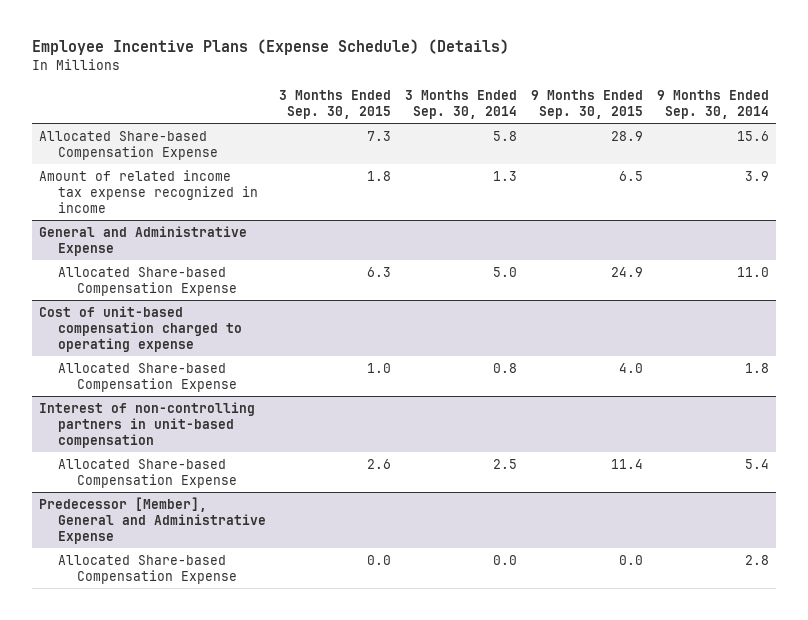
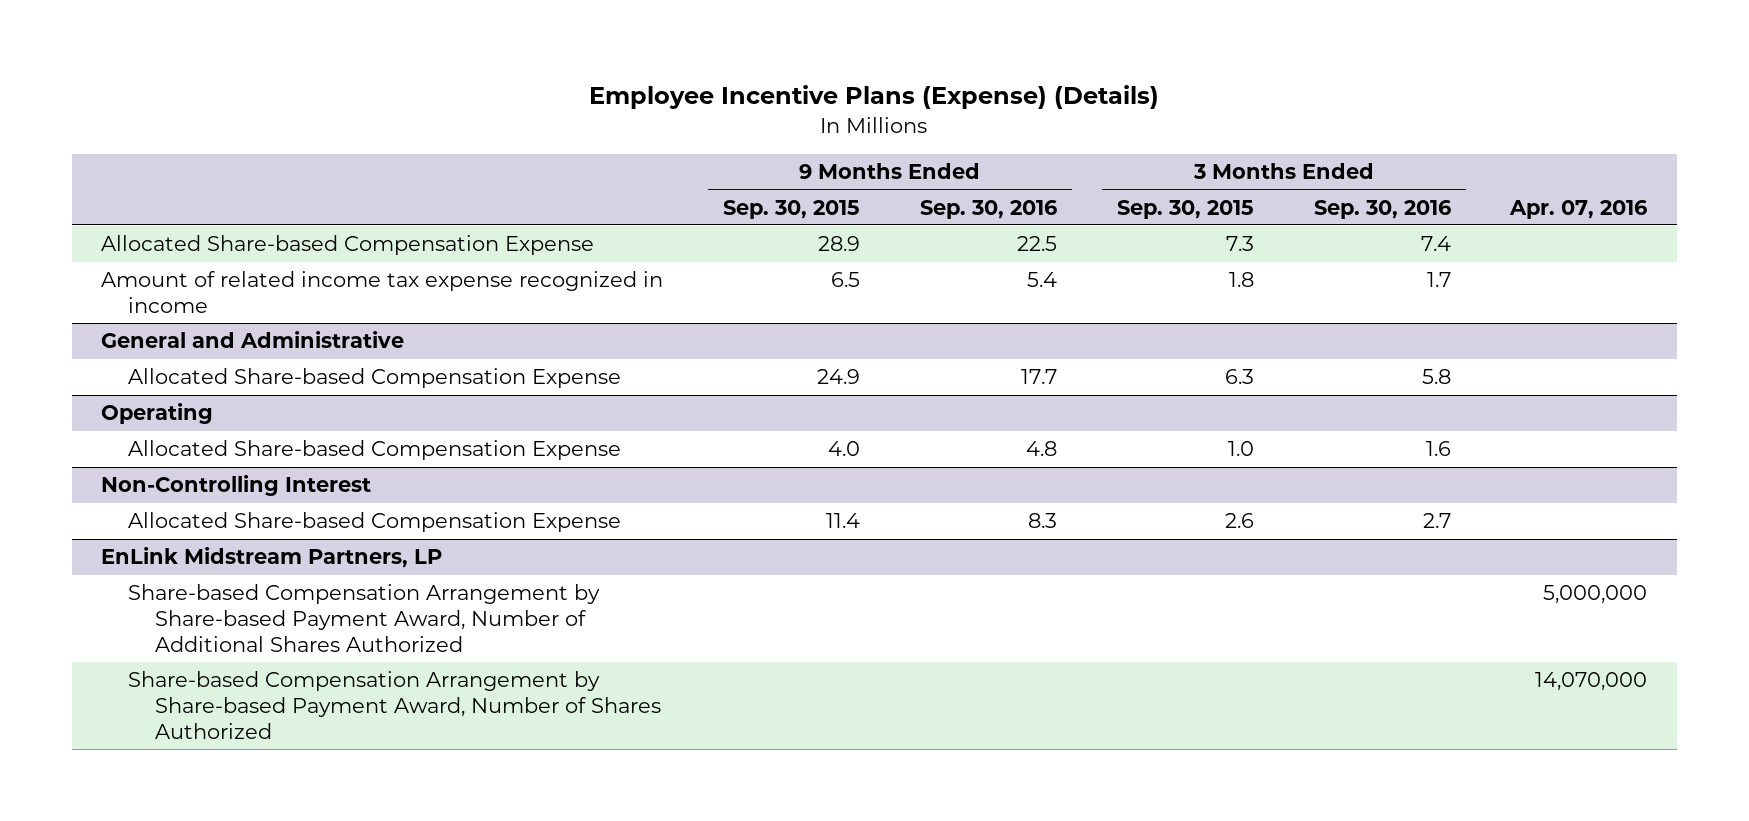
- Employee Incentive Plans (Expense Schedule) (Details)
+ Employee Incentive Plans (Expense) (Details)
- | 3 Months Ended Sep. 30, 2015 | 3 Months Ended Sep. 30, 2014 | 9 Months Ended Sep. 30, 2015 | 9 Months Ended Sep. 30, 2014
+ | 9 Months Ended Sep. 30, 2015 | 9 Months Ended Sep. 30, 2016 | 3 Months Ended Sep. 30, 2015 | 3 Months Ended Sep. 30, 2016 | Apr. 07, 2016
- General and Administrative Expense
+ General and Administrative
- Cost of unit-based compensation charged to operating expense
+ Operating
- Interest of non-controlling partners in unit-based compensation
+ Non-Controlling Interest
- Predecessor [Member], General and Administrative Expense
- Allocated Share-based Compensation Expense | 0.0 | 0.0 | 0.0 | 2.8
+ EnLink Midstream Partners, LP
+ Share-based Compensation Arrangement by Share-based Payment Award, Number of Additional Shares Authorized | | | | | 5,000,000
+ Share-based Compensation Arrangement by Share-based Payment Award, Number of Shares Authorized | | | | | 14,070,000

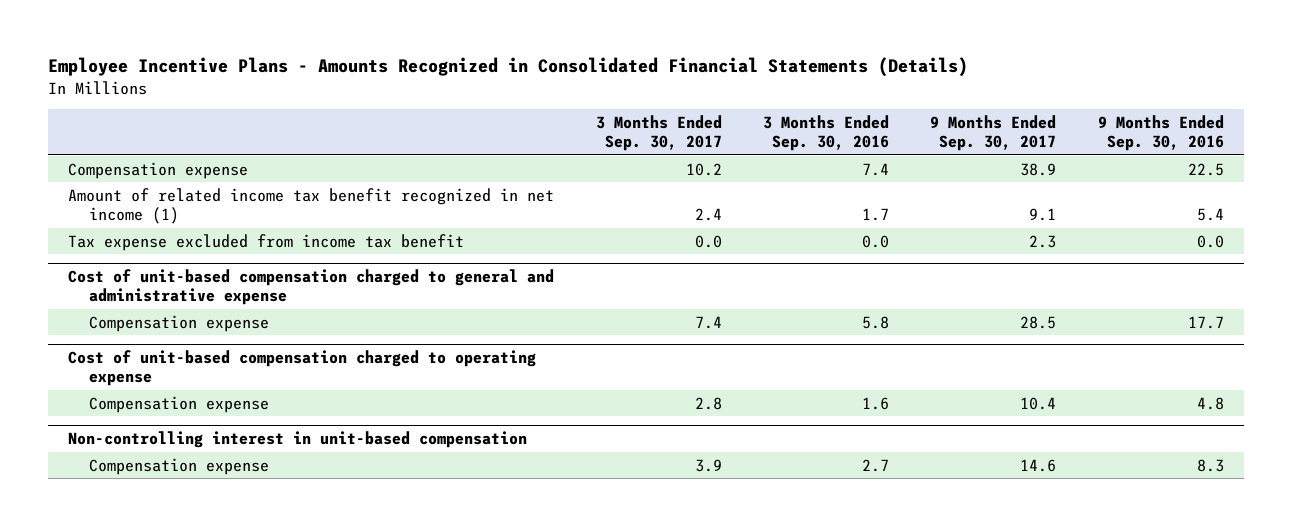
- Employee Incentive Plans (Expense) (Details)
+ Employee Incentive Plans - Amounts Recognized in Consolidated Financial Statements (Details)
- | 9 Months Ended Sep. 30, 2015 | 9 Months Ended Sep. 30, 2016 | 3 Months Ended Sep. 30, 2015 | 3 Months Ended Sep. 30, 2016 | Apr. 07, 2016
+ | 3 Months Ended Sep. 30, 2017 | 3 Months Ended Sep. 30, 2016 | 9 Months Ended Sep. 30, 2017 | 9 Months Ended Sep. 30, 2016
- Allocated Share-based Compensation Expense | 28.9 | 22.5 | 7.3 | 7.4 |
- Amount of related income tax expense recognized in income | 6.5 | 5.4 | 1.8 | 1.7 |
- General and Administrative
- Allocated Share-based Compensation Expense | 24.9 | 17.7 | 6.3 | 5.8 |
- Operating
- Allocated Share-based Compensation Expense | 4.0 | 4.8 | 1.0 | 1.6 |
- Non-Controlling Interest
- Allocated Share-based Compensation Expense | 11.4 | 8.3 | 2.6 | 2.7 |
- EnLink Midstream Partners, LP
- Share-based Compensation Arrangement by Share-based Payment Award, Number of Additional Shares Authorized | | | | | 5,000,000
- Share-based Compensation Arrangement by Share-based Payment Award, Number of Shares Authorized | | | | | 14,070,000
+ Compensation expense | 10.2 | 7.4 | 38.9 | 22.5
+ Amount of related income tax benefit recognized in net income (1) | 2.4 | 1.7 | 9.1 | 5.4
+ Tax expense excluded from income tax benefit | 0.0 | 0.0 | 2.3 | 0.0
+ Cost of unit-based compensation charged to general and administrative expense
+ Compensation expense | 7.4 | 5.8 | 28.5 | 17.7
+ Cost of unit-based compensation charged to operating expense
+ Compensation expense | 2.8 | 1.6 | 10.4 | 4.8
+ Non-controlling interest in unit-based compensation
+ Compensation expense | 3.9 | 2.7 | 14.6 | 8.3

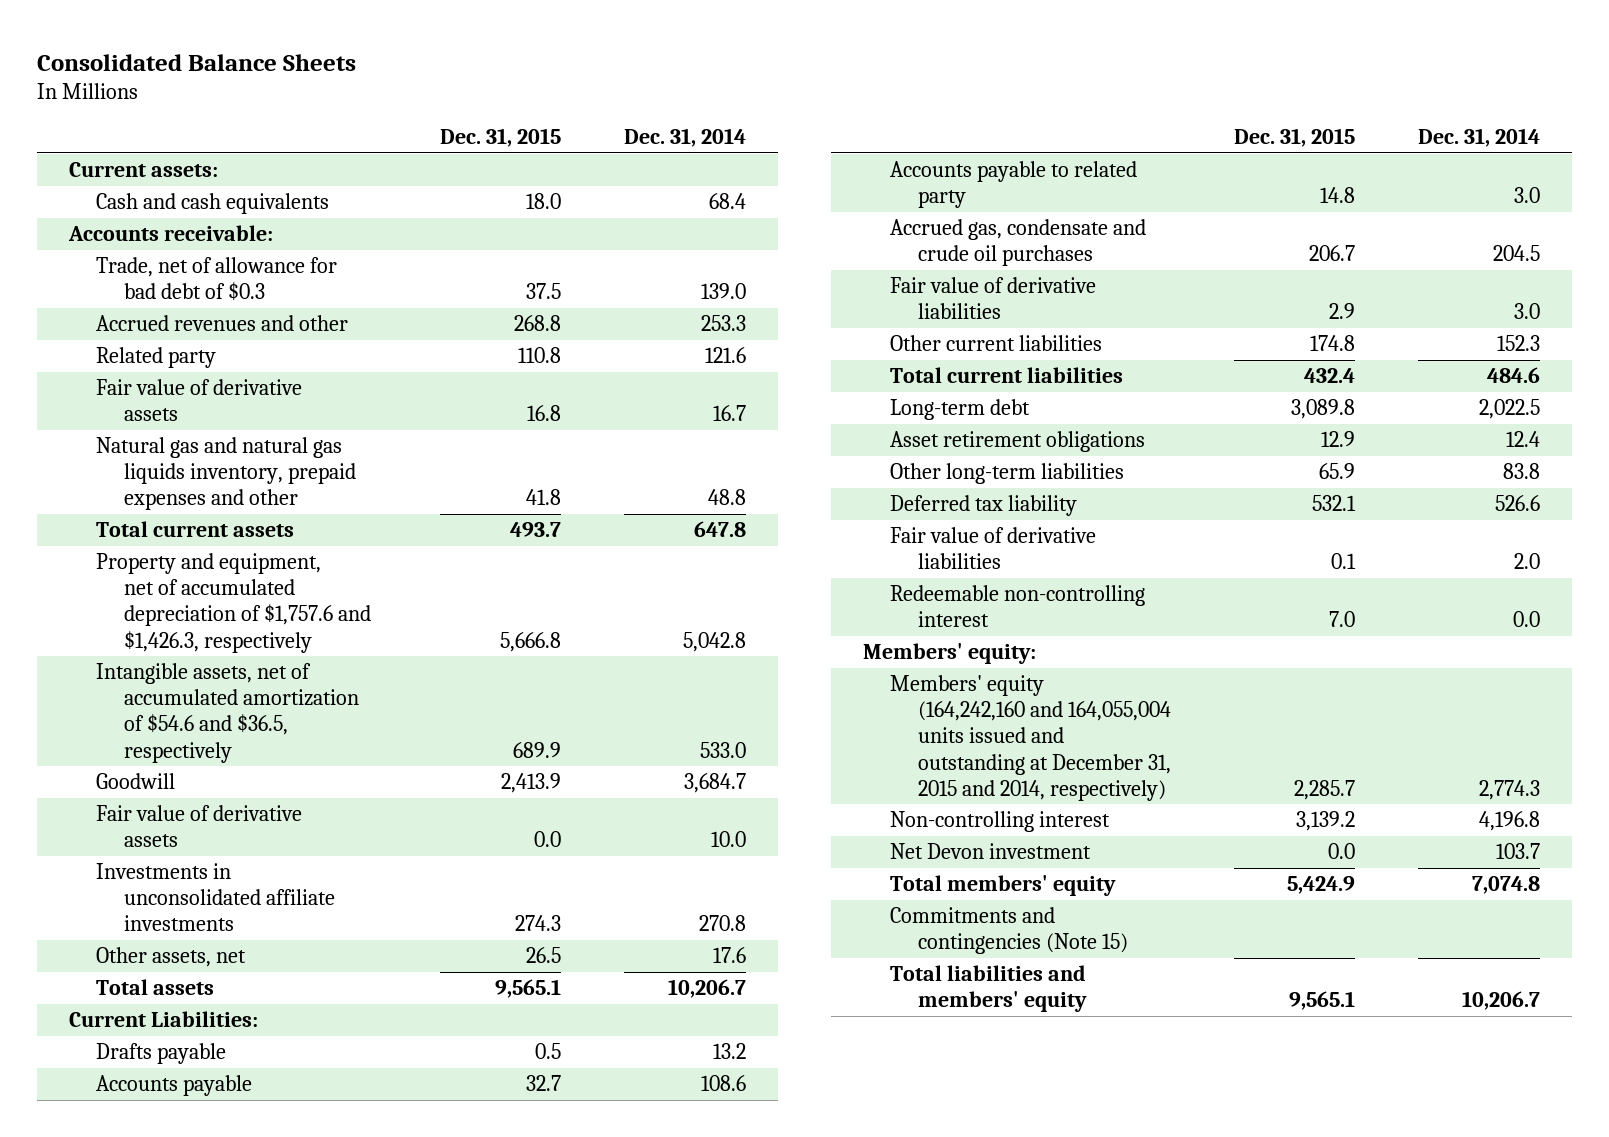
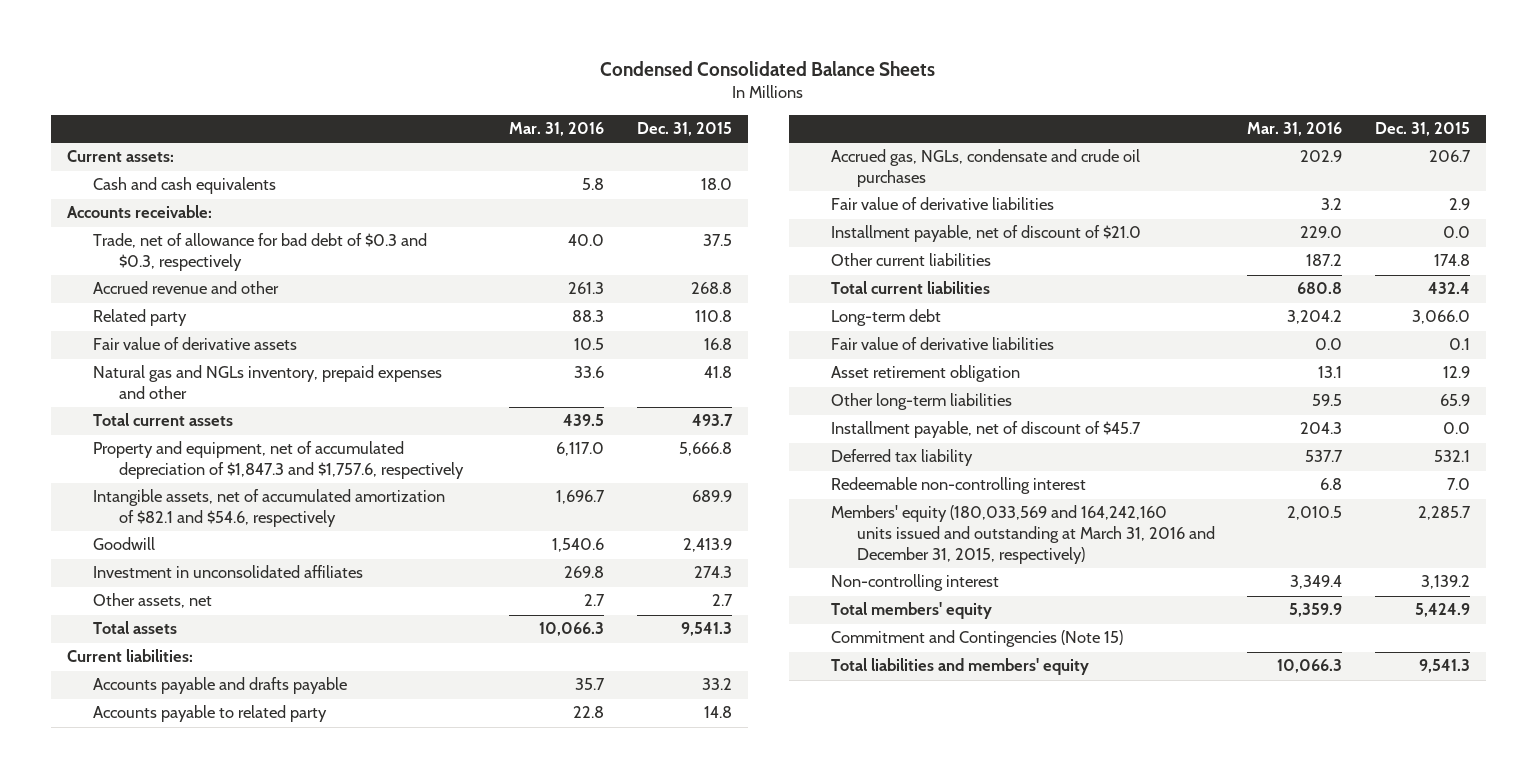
- Consolidated Balance Sheets
+ Condensed Consolidated Balance Sheets
- | Dec. 31, 2015 | Dec. 31, 2014
+ | Mar. 31, 2016 | Dec. 31, 2015
- Trade, net of allowance for bad debt of $0.3 | 37.5 | 139.0
- Accrued revenues and other | 268.8 | 253.3
+ Trade, net of allowance for bad debt of $0.3 and $0.3, respectively | 40.0 | 37.5
+ Accrued revenue and other | 261.3 | 268.8
- Natural gas and natural gas liquids inventory, prepaid expenses and other | 41.8 | 48.8
+ Natural gas and NGLs inventory, prepaid expenses and other | 33.6 | 41.8
- Property and equipment, net of accumulated depreciation of $1,757.6 and $1,426.3, respectively | 5,666.8 | 5,042.8
- Intangible assets, net of accumulated amortization of $54.6 and $36.5, respectively | 689.9 | 533.0
+ Property and equipment, net of accumulated depreciation of $1,847.3 and $1,757.6, respectively | 6,117.0 | 5,666.8
+ Intangible assets, net of accumulated amortization of $82.1 and $54.6, respectively | 1,696.7 | 689.9
- Fair value of derivative assets | 0.0 | 10.0
- Investments in unconsolidated affiliate investments | 274.3 | 270.8
- Other assets, net | 26.5 | 17.6
- Total assets | 9,565.1 | 10,206.7
- Current Liabilities:
- Drafts payable | 0.5 | 13.2
- Accounts payable | 32.7 | 108.6
+ Investment in unconsolidated affiliates | 269.8 | 274.3
+ Other assets, net | 2.7 | 2.7
+ Total assets | 10,066.3 | 9,541.3
+ Current liabilities:
+ Accounts payable and drafts payable | 35.7 | 33.2
- Accrued gas, condensate and crude oil purchases | 206.7 | 204.5
+ Accrued gas, NGLs, condensate and crude oil purchases | 202.9 | 206.7
+ Installment payable, net of discount of $21.0 | 229.0 | 0.0
- Long-term debt | 3,089.8 | 2,022.5
- Asset retirement obligations | 12.9 | 12.4
+ Long-term debt | 3,204.2 | 3,066.0
moved up: Fair value of derivative liabilities | 0.0 | 0.1
+ Asset retirement obligation | 13.1 | 12.9
+ Installment payable, net of discount of $45.7 | 204.3 | 0.0
- Members' equity:
- Members' equity (164,242,160 and 164,055,004 units issued and outstanding at December 31, 2015 and 2014, respectively) | 2,285.7 | 2,774.3
+ Members' equity (180,033,569 and 164,242,160 units issued and outstanding at March 31, 2016 and December 31, 2015, respectively) | 2,010.5 | 2,285.7
- Net Devon investment | 0.0 | 103.7
- Commitments and contingencies (Note 15)
- Total liabilities and members' equity | 9,565.1 | 10,206.7
+ Commitment and Contingencies (Note 15)
+ Total liabilities and members' equity | 10,066.3 | 9,541.3

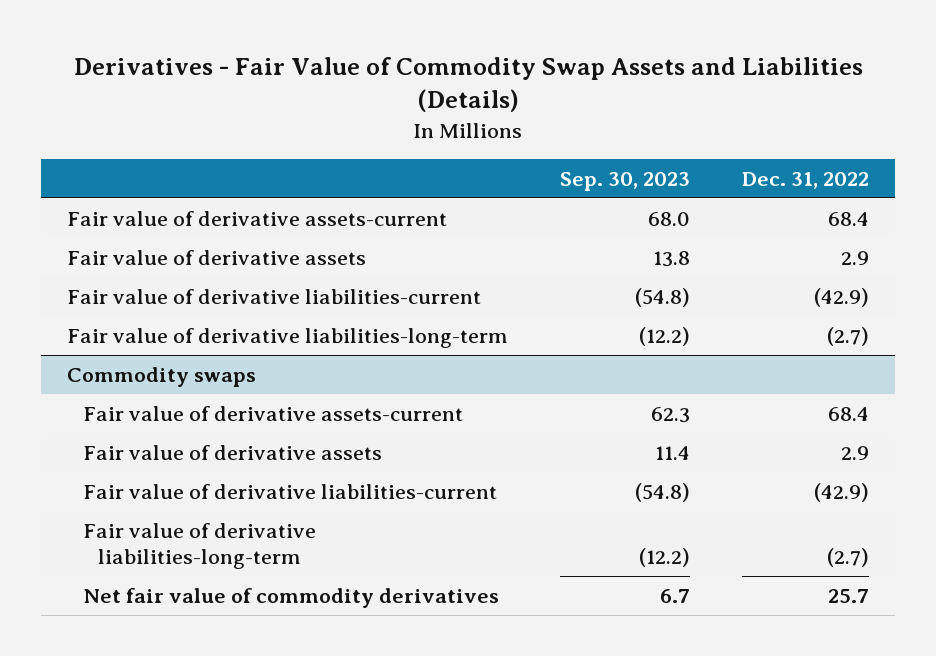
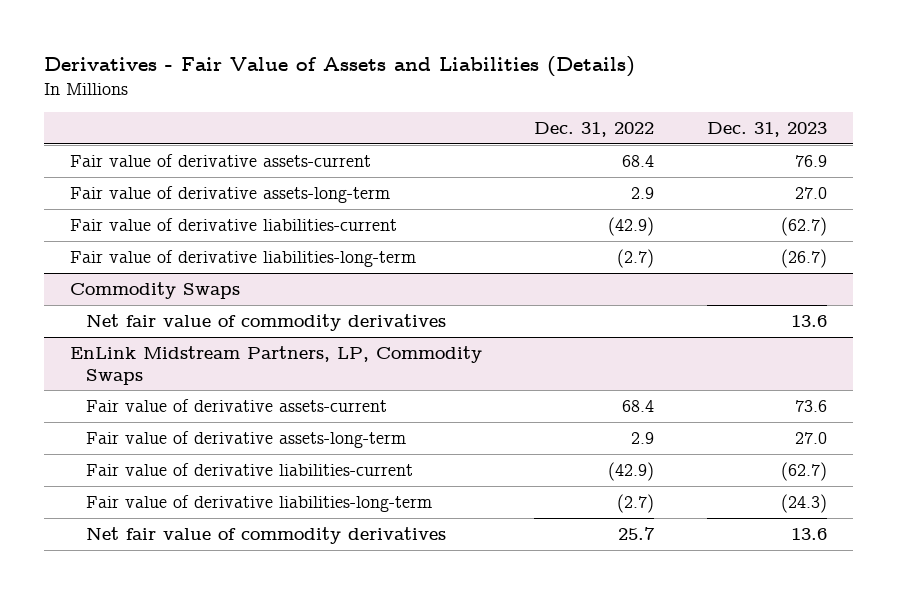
- Derivatives - Fair Value of Commodity Swap Assets and Liabilities (Details)
+ Derivatives - Fair Value of Assets and Liabilities (Details)
- | Sep. 30, 2023 | Dec. 31, 2022
+ | Dec. 31, 2022 | Dec. 31, 2023
- Fair value of derivative assets | 13.8 | 2.9
+ Fair value of derivative assets-long-term | 2.9 | 27.0
- Commodity swaps
+ Commodity Swaps
+ Net fair value of commodity derivatives | | 13.6
+ EnLink Midstream Partners, LP, Commodity Swaps
- Fair value of derivative assets | 11.4 | 2.9
+ Fair value of derivative assets-long-term | 2.9 | 27.0

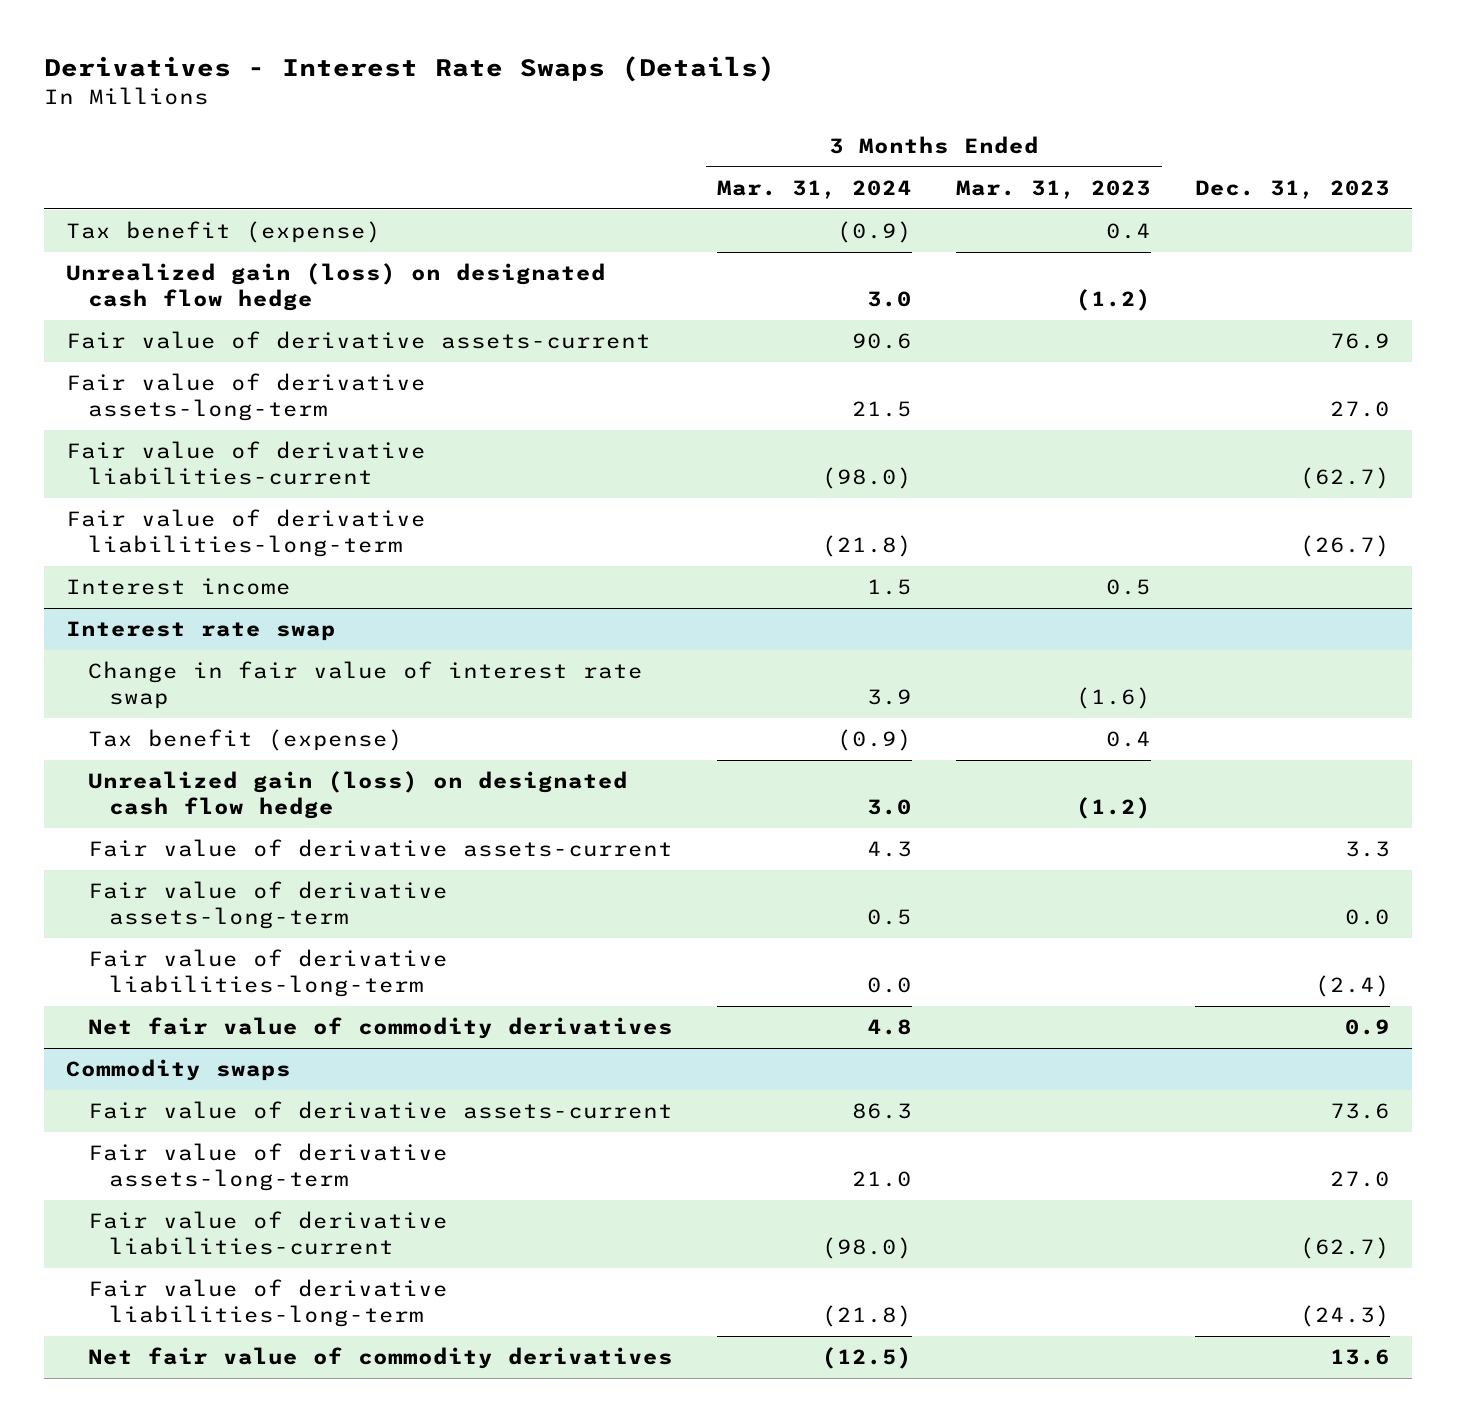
- Derivatives - Fair Value of Assets and Liabilities (Details)
+ Derivatives - Interest Rate Swaps (Details)
- | Dec. 31, 2022 | Dec. 31, 2023
+ | 3 Months Ended Mar. 31, 2024 | 3 Months Ended Mar. 31, 2023 | Dec. 31, 2023
+ Tax benefit (expense) | (0.9) | 0.4 |
+ Unrealized gain (loss) on designated cash flow hedge | 3.0 | (1.2) |
- Commodity Swaps
- Net fair value of commodity derivatives | | 13.6
- EnLink Midstream Partners, LP, Commodity Swaps
+ Interest income | 1.5 | 0.5 |
+ Interest rate swap
+ Change in fair value of interest rate swap | 3.9 | (1.6) |
+ Tax benefit (expense) | (0.9) | 0.4 |
+ Unrealized gain (loss) on designated cash flow hedge | 3.0 | (1.2) |
+ Fair value of derivative assets-current | 4.3 | | 3.3
+ Fair value of derivative assets-long-term | 0.5 | | 0.0
+ Fair value of derivative liabilities-long-term | 0.0 | | (2.4)
+ Net fair value of commodity derivatives | 4.8 | | 0.9
+ Commodity swaps

